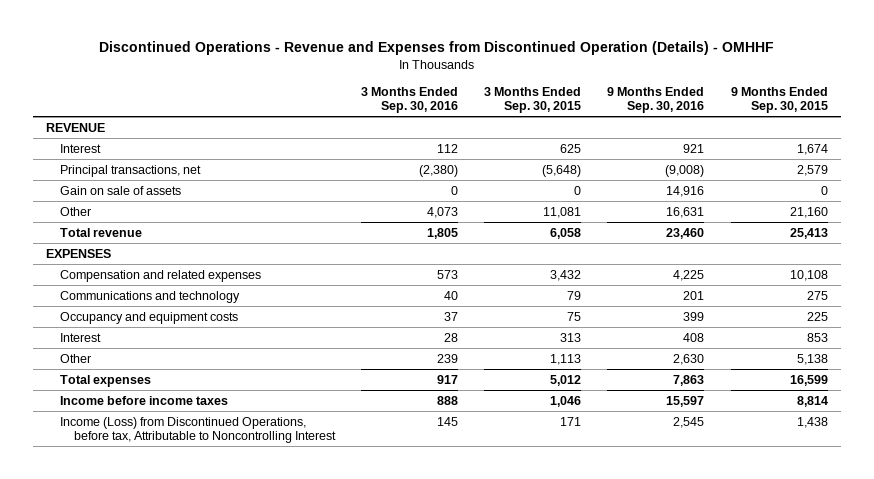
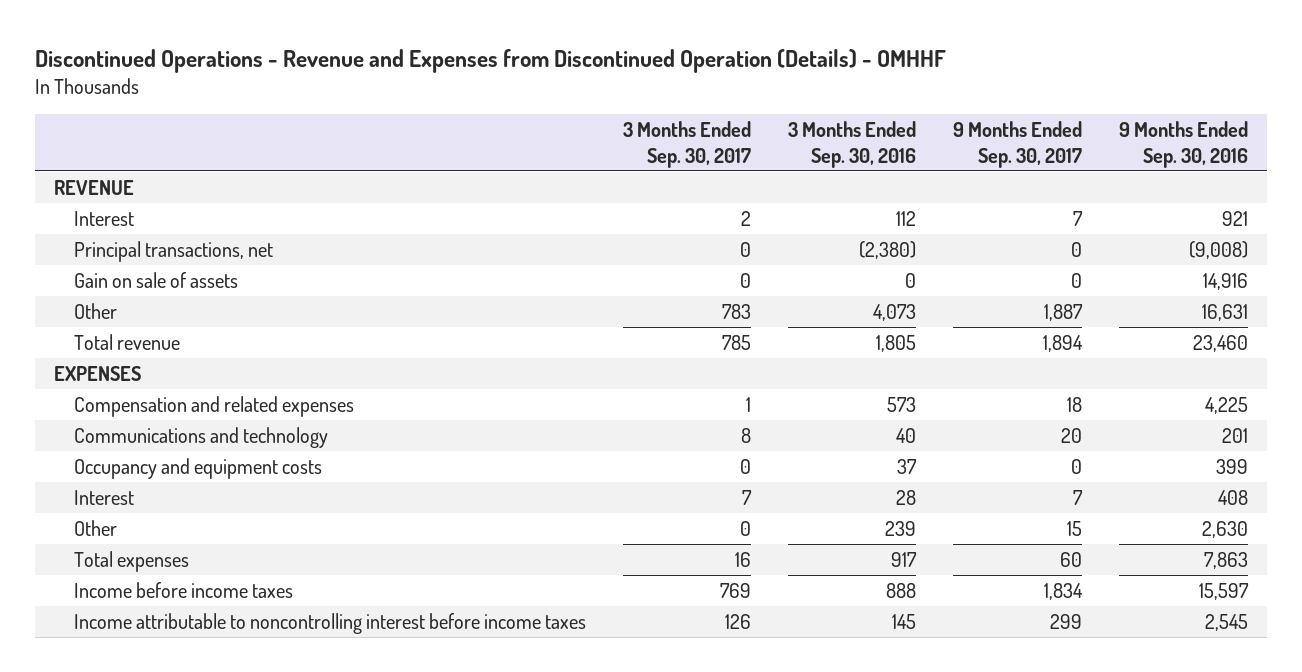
- | 3 Months Ended Sep. 30, 2016 | 3 Months Ended Sep. 30, 2015 | 9 Months Ended Sep. 30, 2016 | 9 Months Ended Sep. 30, 2015
+ | 3 Months Ended Sep. 30, 2017 | 3 Months Ended Sep. 30, 2016 | 9 Months Ended Sep. 30, 2017 | 9 Months Ended Sep. 30, 2016
- Income (Loss) from Discontinued Operations, before tax, Attributable to Noncontrolling Interest | 145 | 171 | 2,545 | 1,438
+ Income attributable to noncontrolling interest before income taxes | 126 | 145 | 299 | 2,545

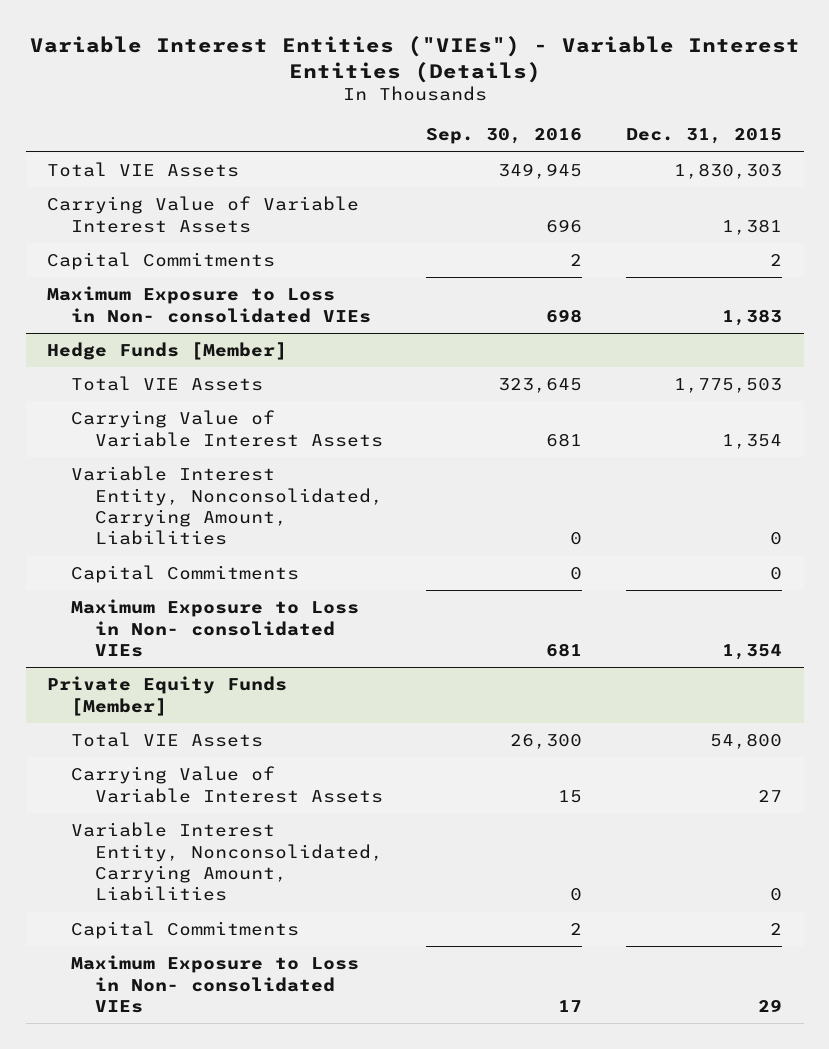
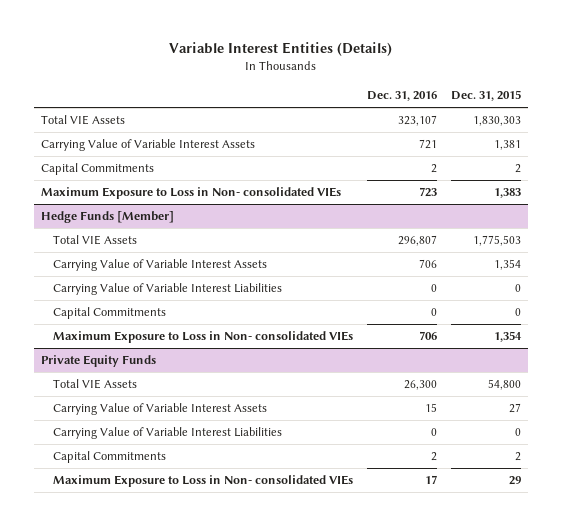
- Variable Interest Entities ("VIEs") - Variable Interest Entities (Details)
+ Variable Interest Entities (Details)
- | Sep. 30, 2016 | Dec. 31, 2015
+ | Dec. 31, 2016 | Dec. 31, 2015
@ Hedge Funds [Member]
- Variable Interest Entity, Nonconsolidated, Carrying Amount, Liabilities | 0 | 0
+ Carrying Value of Variable Interest Liabilities | 0 | 0
- Private Equity Funds [Member]
+ Private Equity Funds
- Variable Interest Entity, Nonconsolidated, Carrying Amount, Liabilities | 0 | 0
+ Carrying Value of Variable Interest Liabilities | 0 | 0

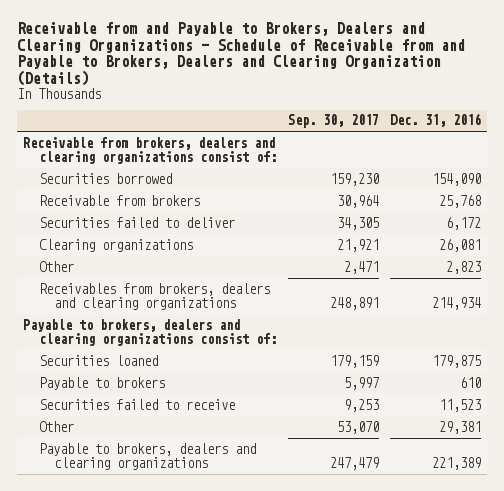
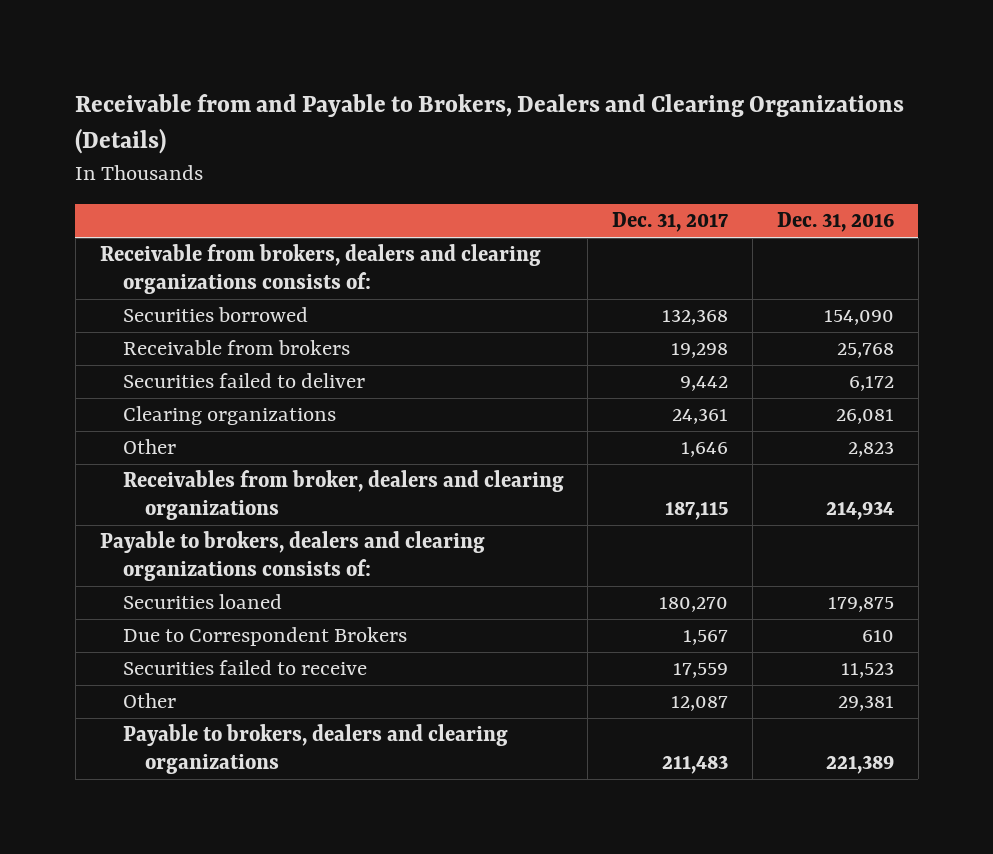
- Receivable from and Payable to Brokers, Dealers and Clearing Organizations - Schedule of Receivable from and Payable to Brokers, Dealers and Clearing Organization (Details)
+ Receivable from and Payable to Brokers, Dealers and Clearing Organizations (Details)
- | Sep. 30, 2017 | Dec. 31, 2016
+ | Dec. 31, 2017 | Dec. 31, 2016
- Receivable from brokers, dealers and clearing organizations consist of:
+ Receivable from brokers, dealers and clearing organizations consists of:
- Receivables from brokers, dealers and clearing organizations | 248,891 | 214,934
- Payable to brokers, dealers and clearing organizations consist of:
+ Receivables from broker, dealers and clearing organizations | 187,115 | 214,934
+ Payable to brokers, dealers and clearing organizations consists of:
- Payable to brokers | 5,997 | 610
+ Due to Correspondent Brokers | 1,567 | 610

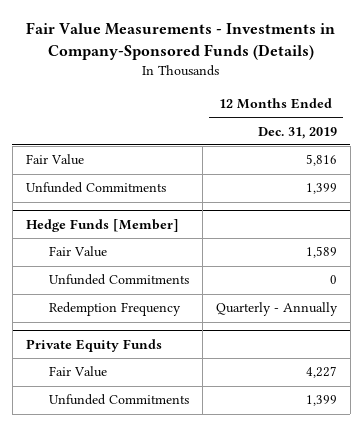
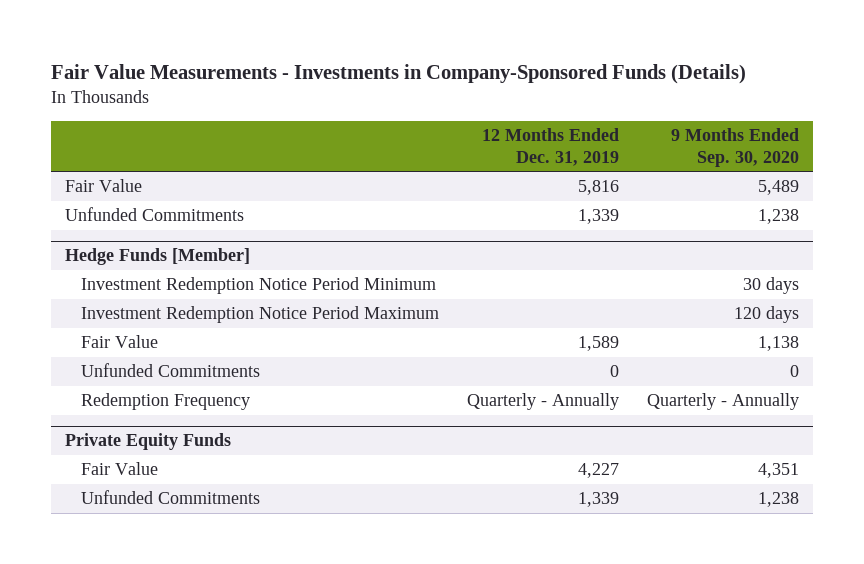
- | 12 Months Ended Dec. 31, 2019
+ | 12 Months Ended Dec. 31, 2019 | 9 Months Ended Sep. 30, 2020
- Unfunded Commitments | 1,399
+ Unfunded Commitments | 1,339 | 1,238
@ Hedge Funds [Member]
+ Investment Redemption Notice Period Minimum | | 30 days
+ Investment Redemption Notice Period Maximum | | 120 days
@ Private Equity Funds
- Unfunded Commitments | 1,399
+ Unfunded Commitments | 1,339 | 1,238

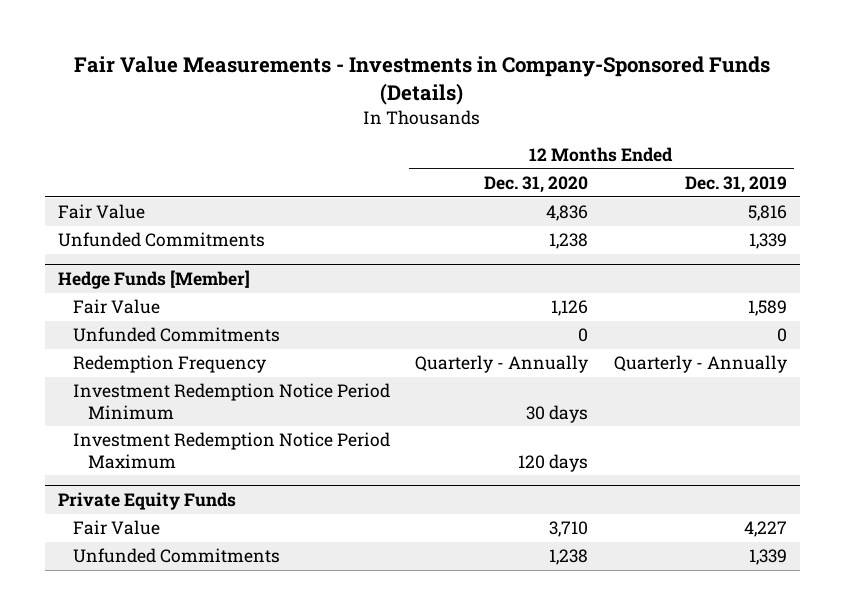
- | 12 Months Ended Dec. 31, 2019 | 9 Months Ended Sep. 30, 2020
+ | 12 Months Ended Dec. 31, 2020 | 12 Months Ended Dec. 31, 2019
@ Hedge Funds [Member]
moved down: Investment Redemption Notice Period Minimum | 30 days |
moved down: Investment Redemption Notice Period Maximum | 120 days |

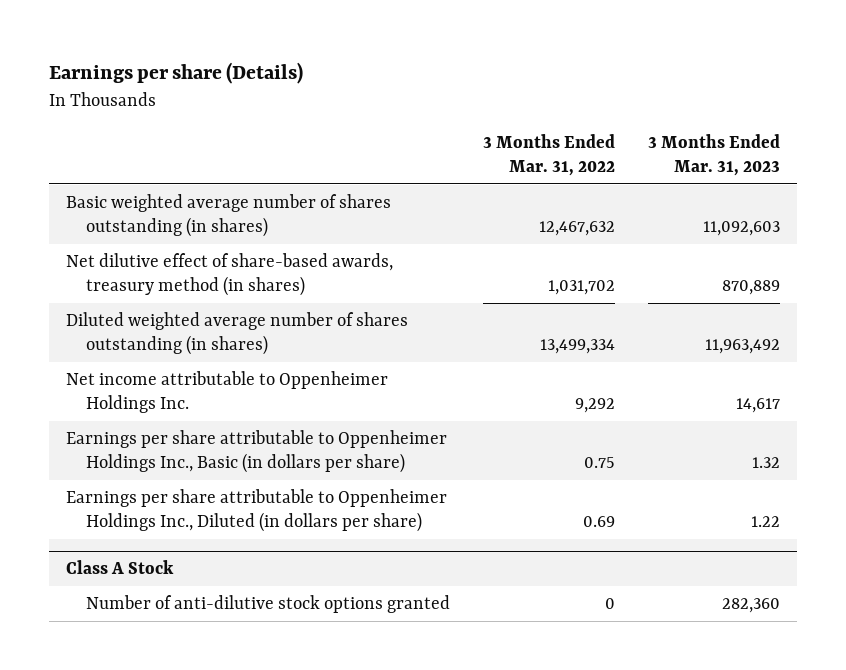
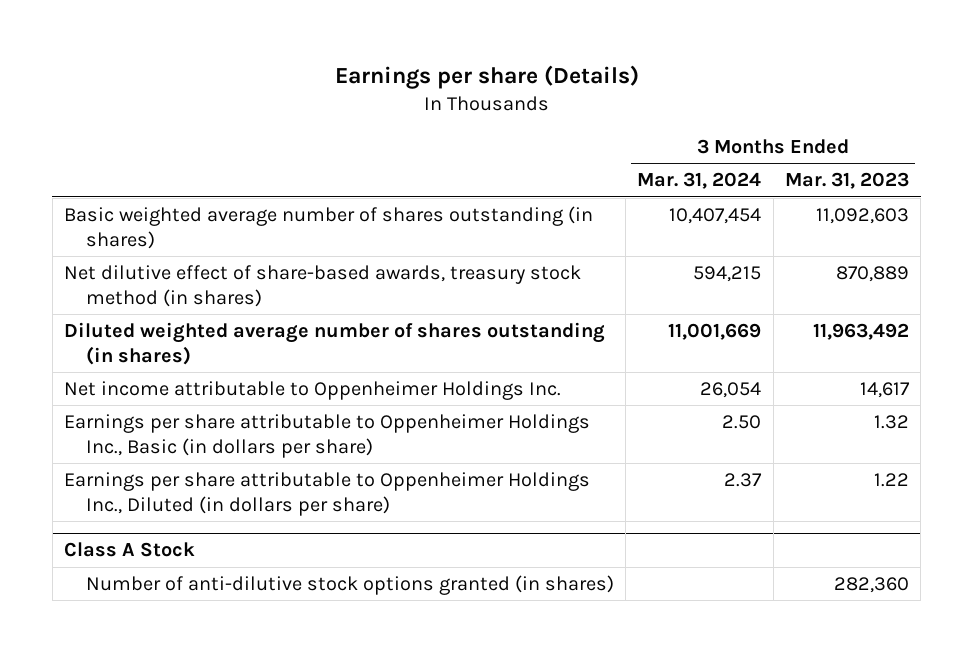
- | 3 Months Ended Mar. 31, 2022 | 3 Months Ended Mar. 31, 2023
+ | 3 Months Ended Mar. 31, 2024 | 3 Months Ended Mar. 31, 2023
- Net dilutive effect of share-based awards, treasury method (in shares) | 1,031,702 | 870,889
+ Net dilutive effect of share-based awards, treasury stock method (in shares) | 594,215 | 870,889
@ Class A Stock
- Number of anti-dilutive stock options granted | 0 | 282,360
+ Number of anti-dilutive stock options granted (in shares) | | 282,360

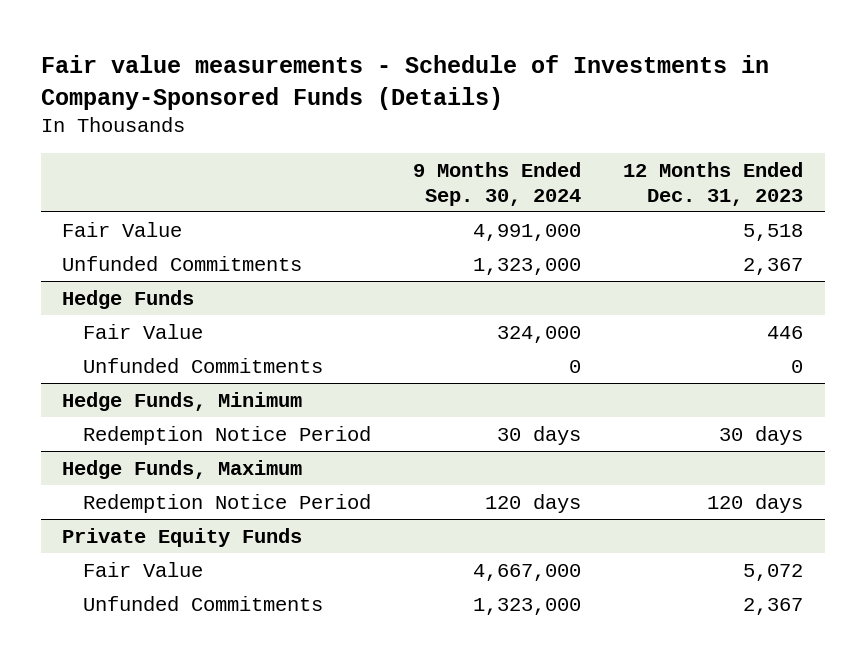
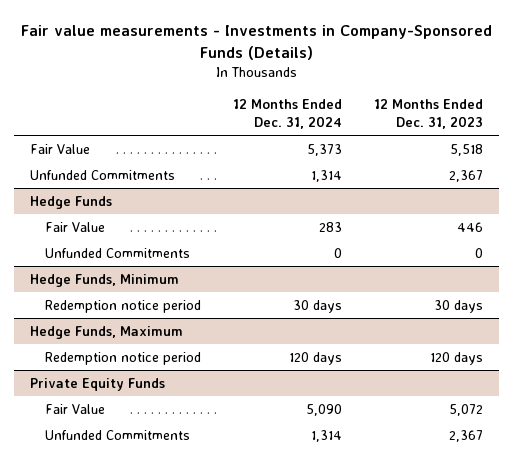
- Fair value measurements - Schedule of Investments in Company-Sponsored Funds (Details)
+ Fair value measurements - Investments in Company-Sponsored Funds (Details)
- | 9 Months Ended Sep. 30, 2024 | 12 Months Ended Dec. 31, 2023
+ | 12 Months Ended Dec. 31, 2024 | 12 Months Ended Dec. 31, 2023
@ Hedge Funds, Minimum
- Redemption Notice Period | 30 days | 30 days
+ Redemption notice period | 30 days | 30 days
@ Hedge Funds, Maximum
- Redemption Notice Period | 120 days | 120 days
+ Redemption notice period | 120 days | 120 days

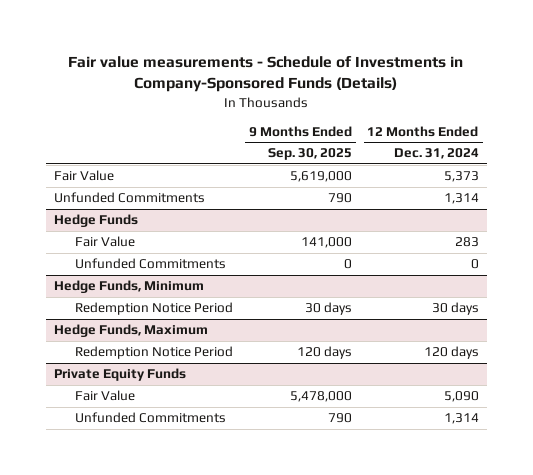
- Fair value measurements - Investments in Company-Sponsored Funds (Details)
+ Fair value measurements - Schedule of Investments in Company-Sponsored Funds (Details)
- | 12 Months Ended Dec. 31, 2024 | 12 Months Ended Dec. 31, 2023
+ | 9 Months Ended Sep. 30, 2025 | 12 Months Ended Dec. 31, 2024
@ Hedge Funds, Minimum
- Redemption notice period | 30 days | 30 days
+ Redemption Notice Period | 30 days | 30 days
@ Hedge Funds, Maximum
- Redemption notice period | 120 days | 120 days
+ Redemption Notice Period | 120 days | 120 days

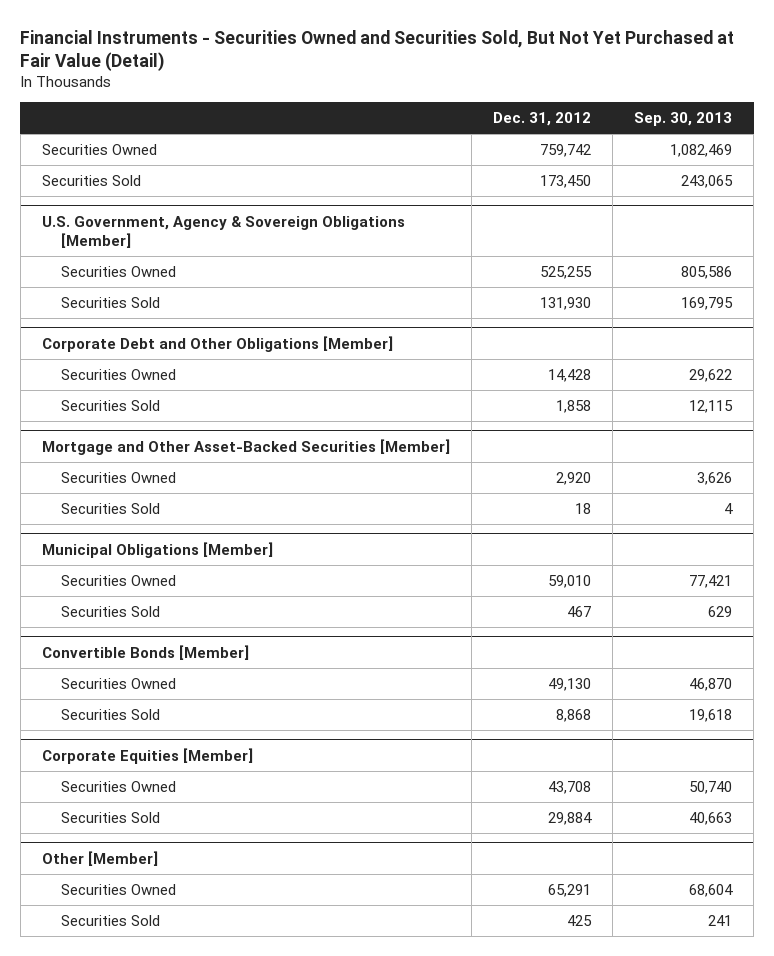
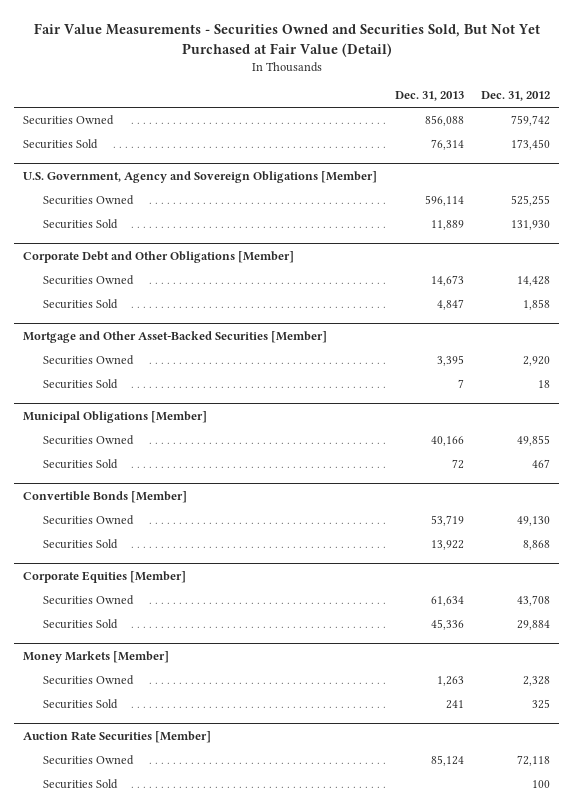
- Financial Instruments - Securities Owned and Securities Sold, But Not Yet Purchased at Fair Value (Detail)
+ Fair Value Measurements - Securities Owned and Securities Sold, But Not Yet Purchased at Fair Value (Detail)
- | Dec. 31, 2012 | Sep. 30, 2013
+ | Dec. 31, 2013 | Dec. 31, 2012
- U.S. Government, Agency & Sovereign Obligations [Member]
+ U.S. Government, Agency and Sovereign Obligations [Member]
@ Municipal Obligations [Member]
- Securities Owned | 59,010 | 77,421
+ Securities Owned | 40,166 | 49,855
- Other [Member]
- Securities Owned | 65,291 | 68,604
- Securities Sold | 425 | 241
+ Money Markets [Member]
+ Securities Owned | 1,263 | 2,328
+ Securities Sold | 241 | 325
+ Auction Rate Securities [Member]
+ Securities Owned | 85,124 | 72,118
+ Securities Sold | | 100

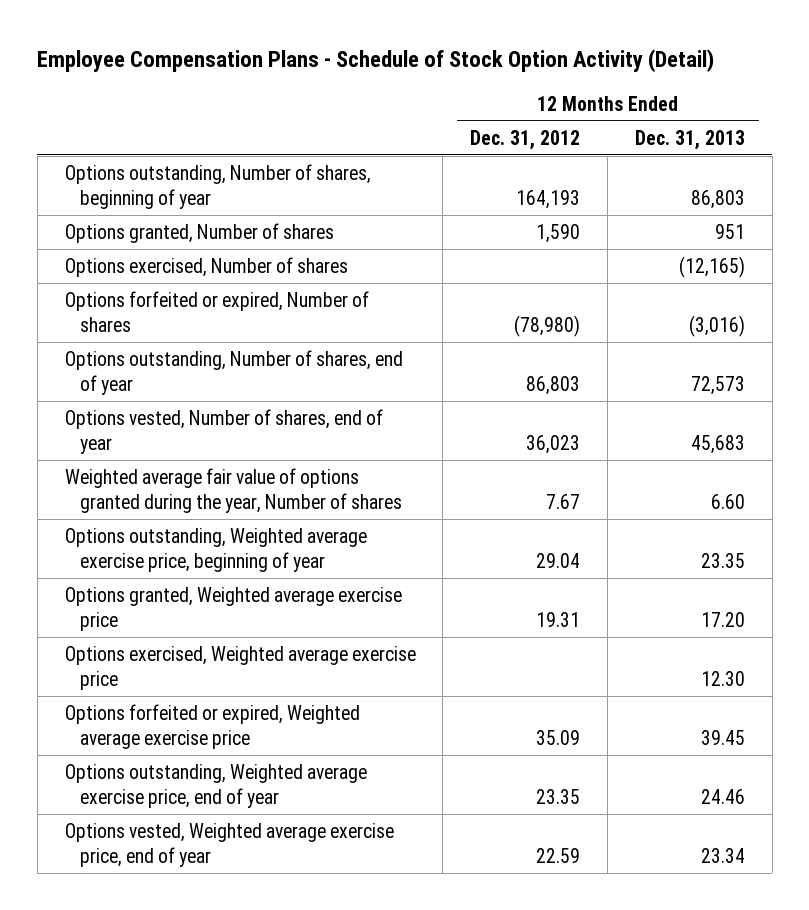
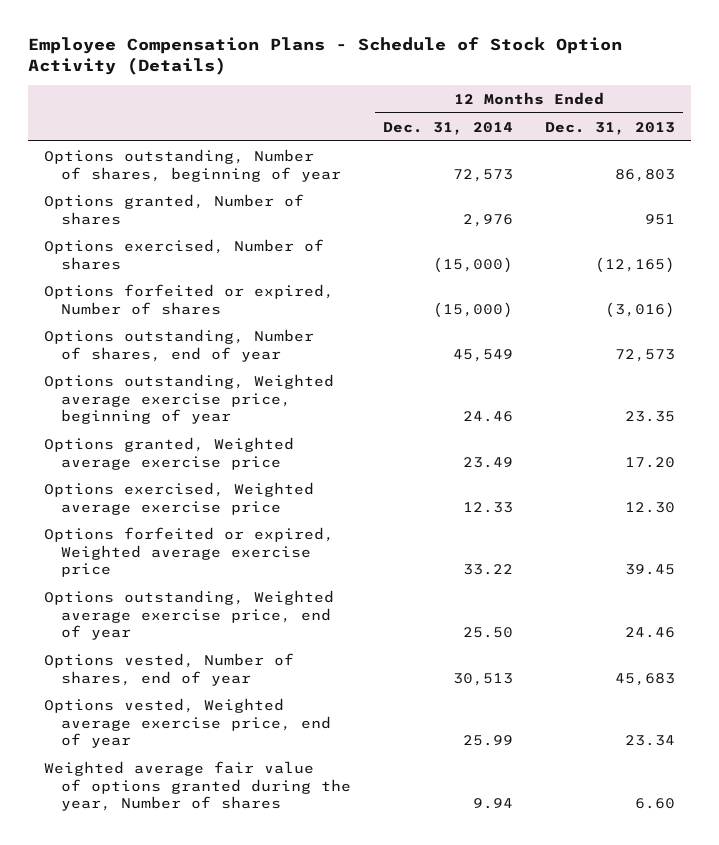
- Employee Compensation Plans - Schedule of Stock Option Activity (Detail)
+ Employee Compensation Plans - Schedule of Stock Option Activity (Details)
- | 12 Months Ended Dec. 31, 2012 | 12 Months Ended Dec. 31, 2013
+ | 12 Months Ended Dec. 31, 2014 | 12 Months Ended Dec. 31, 2013
moved down: Options vested, Number of shares, end of year | 30,513 | 45,683
moved down: Weighted average fair value of options granted during the year, Number of shares | 9.94 | 6.60

